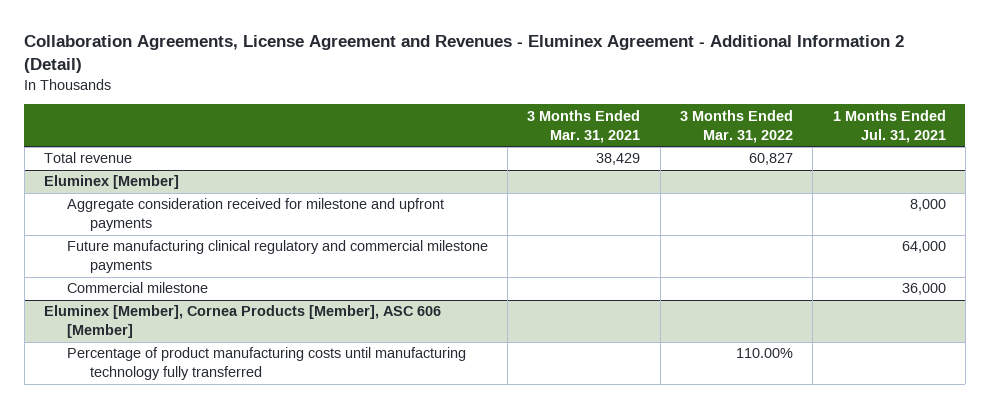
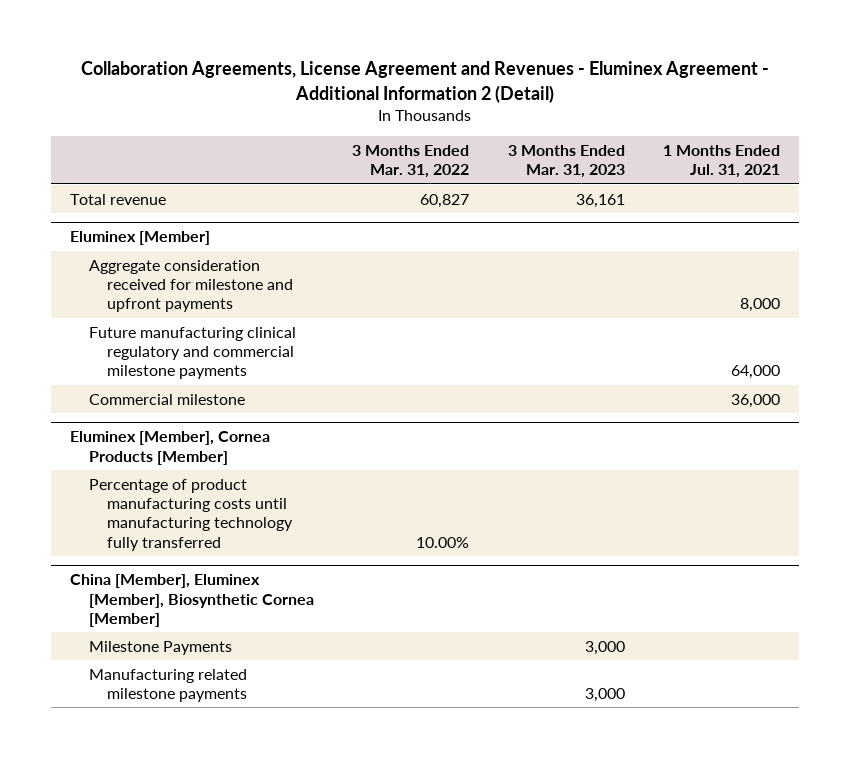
- | 3 Months Ended Mar. 31, 2021 | 3 Months Ended Mar. 31, 2022 | 1 Months Ended Jul. 31, 2021
+ | 3 Months Ended Mar. 31, 2022 | 3 Months Ended Mar. 31, 2023 | 1 Months Ended Jul. 31, 2021
- Eluminex [Member], Cornea Products [Member], ASC 606 [Member]
- Percentage of product manufacturing costs until manufacturing technology fully transferred | | 110.00% |
+ Eluminex [Member], Cornea Products [Member]
+ Percentage of product manufacturing costs until manufacturing technology fully transferred | 10.00% | |
+ China [Member], Eluminex [Member], Biosynthetic Cornea [Member]
+ Milestone Payments | | 3,000 |
+ Manufacturing related milestone payments | | 3,000 |

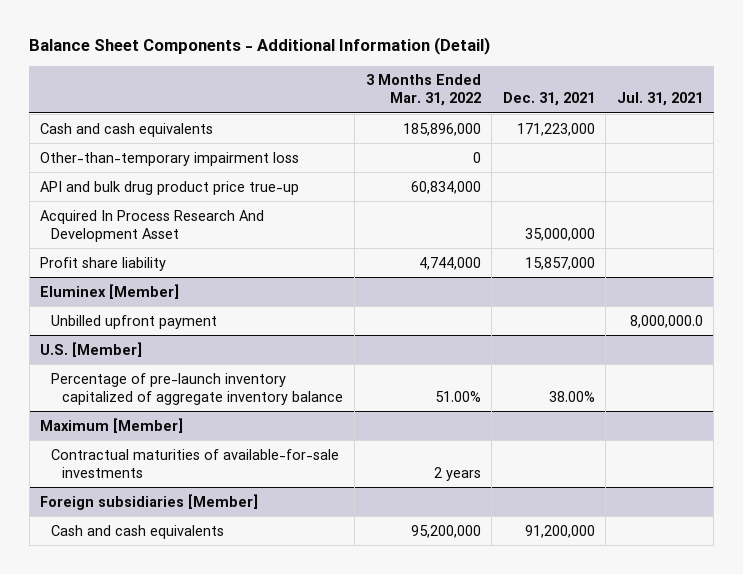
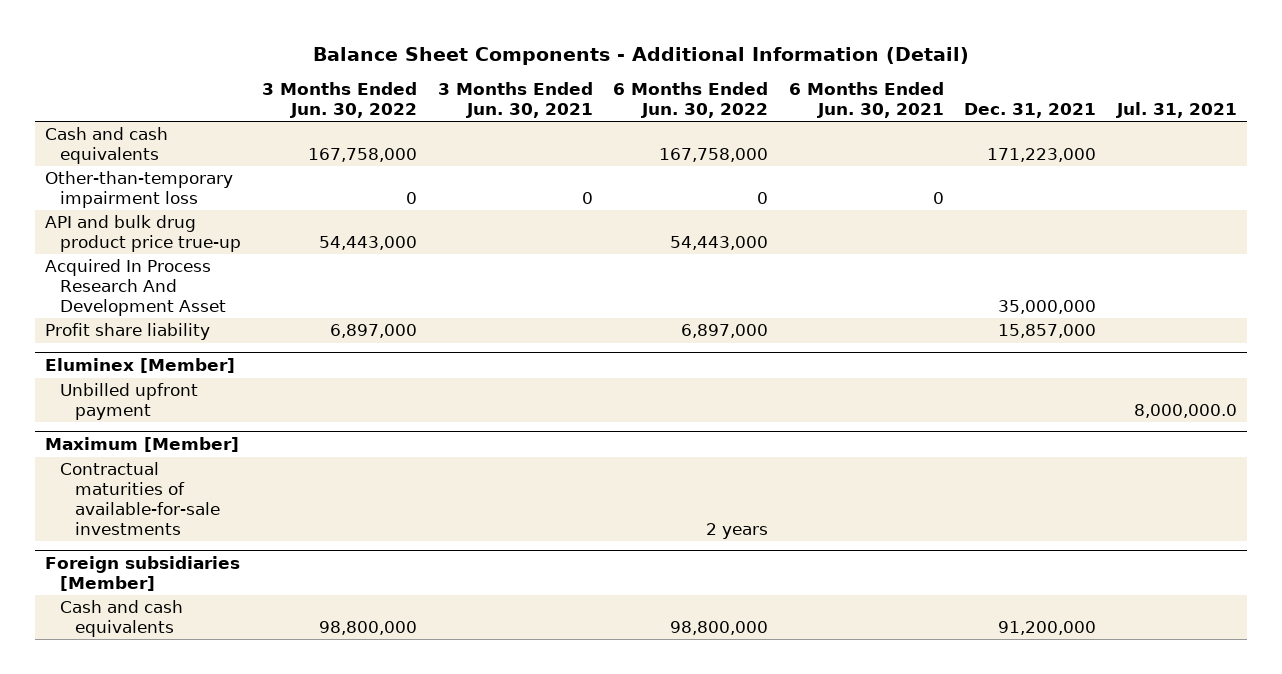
- | 3 Months Ended Mar. 31, 2022 | Dec. 31, 2021 | Jul. 31, 2021
+ | 3 Months Ended Jun. 30, 2022 | 3 Months Ended Jun. 30, 2021 | 6 Months Ended Jun. 30, 2022 | 6 Months Ended Jun. 30, 2021 | Dec. 31, 2021 | Jul. 31, 2021
- U.S. [Member]
- Percentage of pre-launch inventory capitalized of aggregate inventory balance | 51.00% | 38.00% |

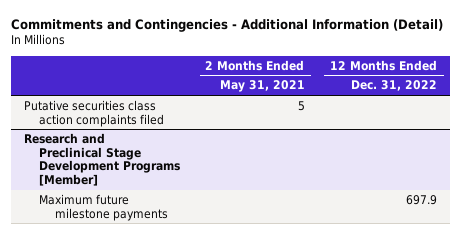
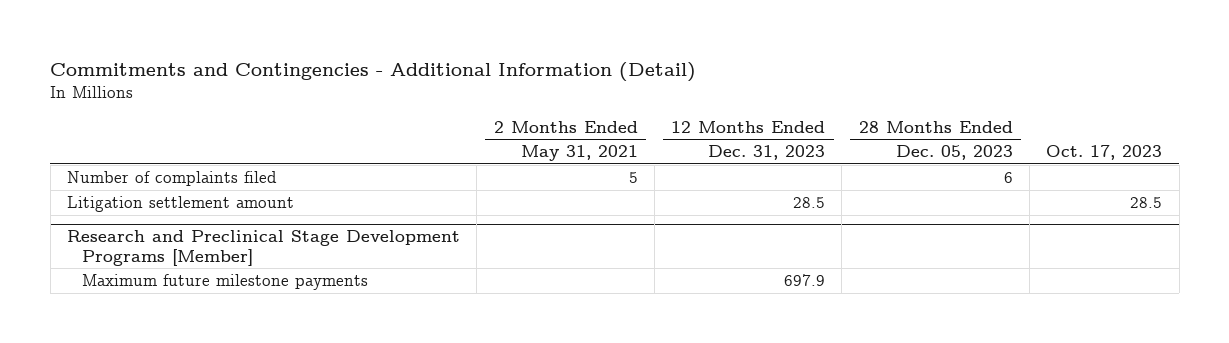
- | 2 Months Ended May 31, 2021 | 12 Months Ended Dec. 31, 2022
+ | 2 Months Ended May 31, 2021 | 12 Months Ended Dec. 31, 2023 | 28 Months Ended Dec. 05, 2023 | Oct. 17, 2023
- Putative securities class action complaints filed | 5 |
+ Number of complaints filed | 5 | | 6 |
+ Litigation settlement amount | | 28.5 | | 28.5

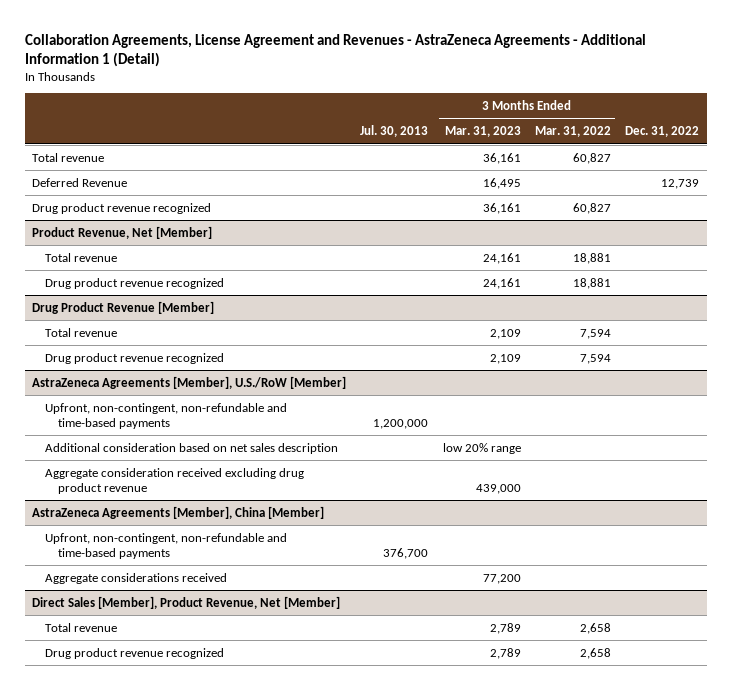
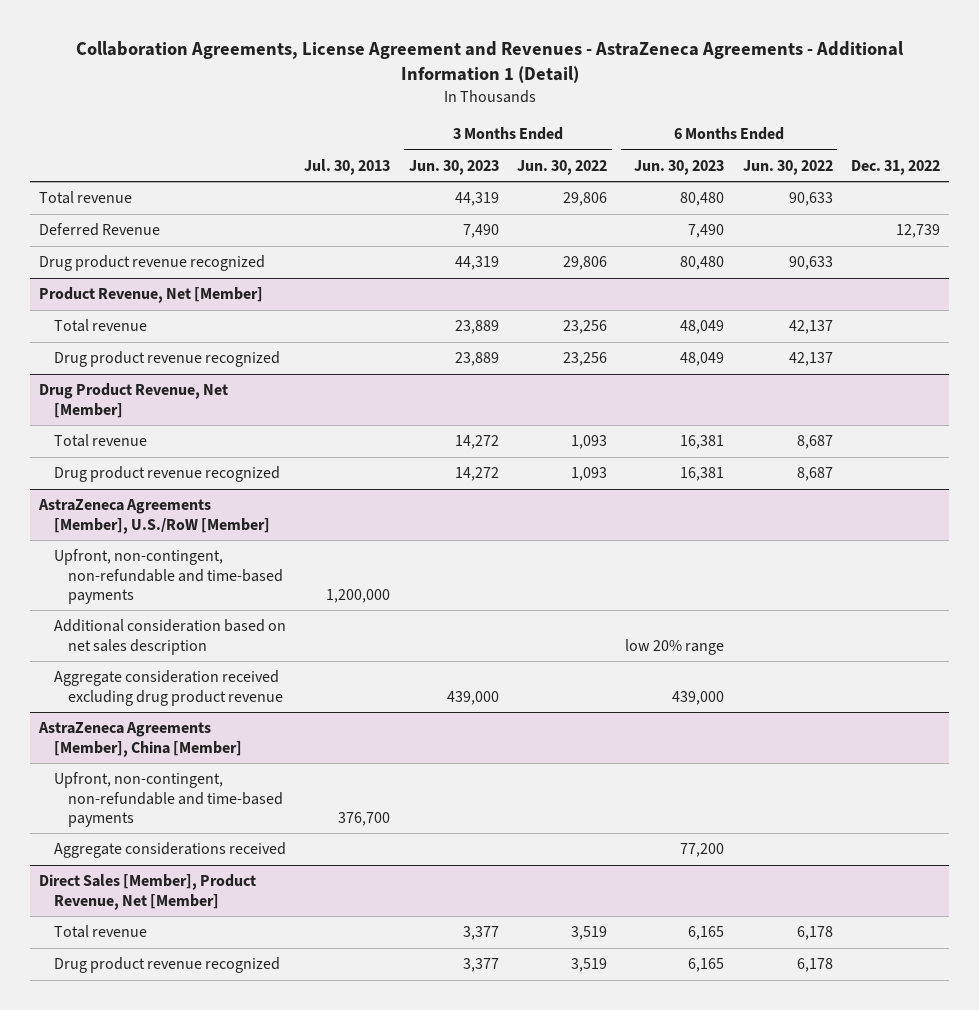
- | Jul. 30, 2013 | 3 Months Ended Mar. 31, 2023 | 3 Months Ended Mar. 31, 2022 | Dec. 31, 2022
+ | Jul. 30, 2013 | 3 Months Ended Jun. 30, 2023 | 3 Months Ended Jun. 30, 2022 | 6 Months Ended Jun. 30, 2023 | 6 Months Ended Jun. 30, 2022 | Dec. 31, 2022
- Drug Product Revenue [Member]
+ Drug Product Revenue, Net [Member]

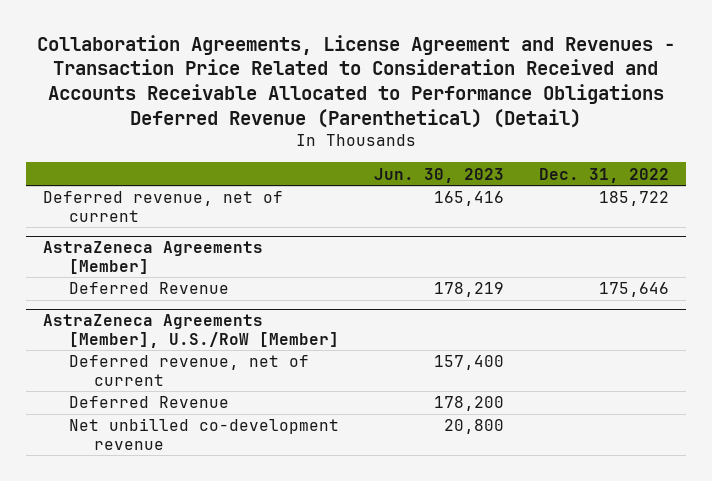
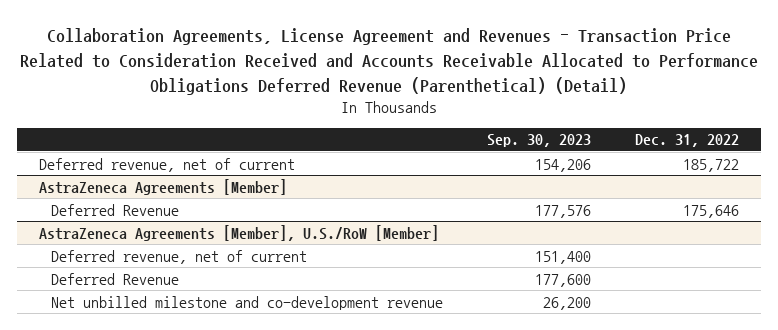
- | Jun. 30, 2023 | Dec. 31, 2022
+ | Sep. 30, 2023 | Dec. 31, 2022
@ AstraZeneca Agreements [Member], U.S./RoW [Member]
- Net unbilled co-development revenue | 20,800 |
+ Net unbilled milestone and co-development revenue | 26,200 |

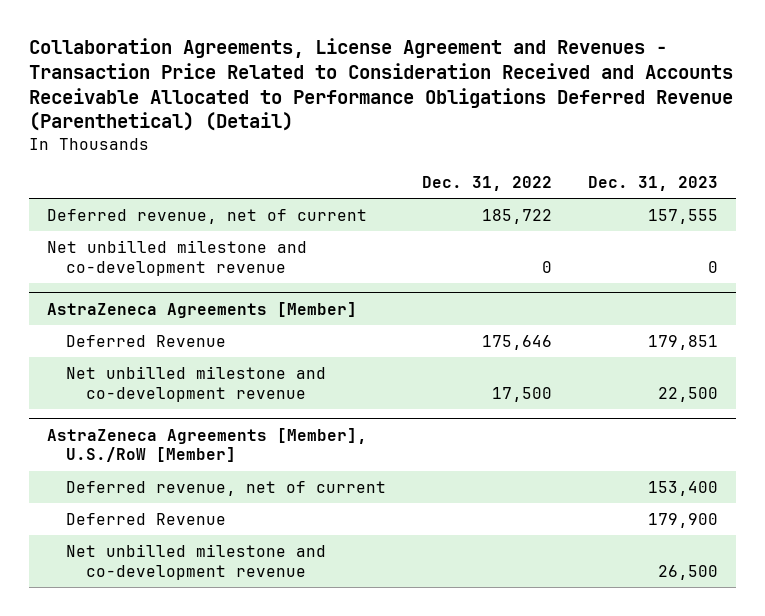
- | Sep. 30, 2023 | Dec. 31, 2022
+ | Dec. 31, 2022 | Dec. 31, 2023
+ Net unbilled milestone and co-development revenue | 0 | 0
@ AstraZeneca Agreements [Member]
+ Net unbilled milestone and co-development revenue | 17,500 | 22,500

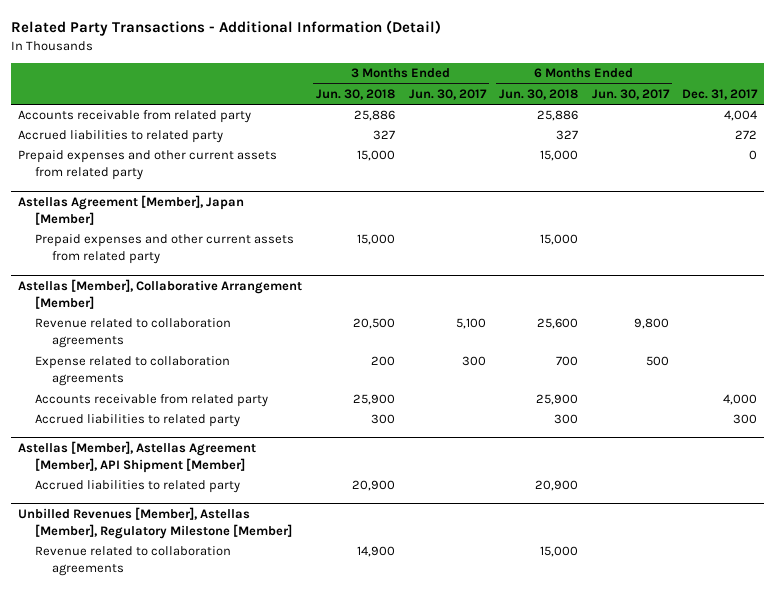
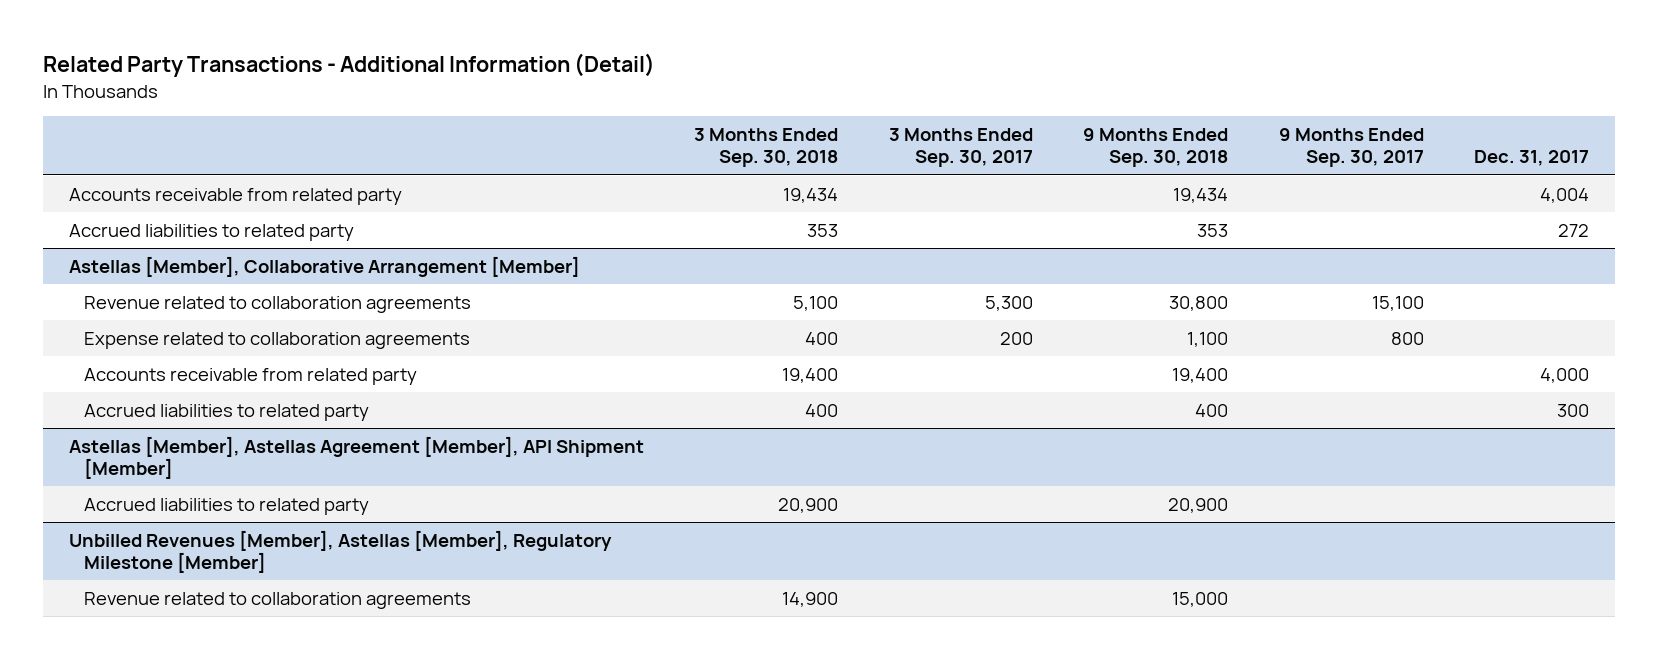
- | 3 Months Ended Jun. 30, 2018 | 3 Months Ended Jun. 30, 2017 | 6 Months Ended Jun. 30, 2018 | 6 Months Ended Jun. 30, 2017 | Dec. 31, 2017
+ | 3 Months Ended Sep. 30, 2018 | 3 Months Ended Sep. 30, 2017 | 9 Months Ended Sep. 30, 2018 | 9 Months Ended Sep. 30, 2017 | Dec. 31, 2017
- Prepaid expenses and other current assets from related party | 15,000 | | 15,000 | | 0
- Astellas Agreement [Member], Japan [Member]
- Prepaid expenses and other current assets from related party | 15,000 | | 15,000 | |

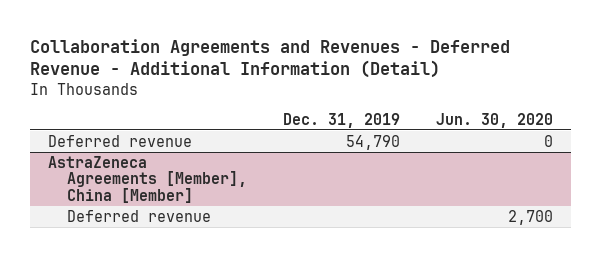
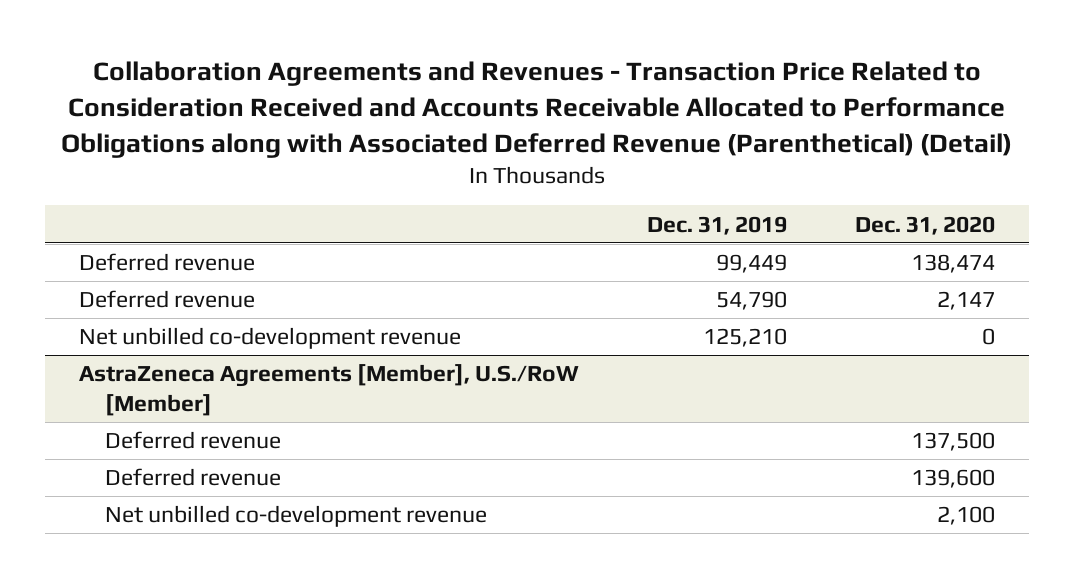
- Collaboration Agreements and Revenues - Deferred Revenue - Additional Information (Detail)
+ Collaboration Agreements and Revenues - Transaction Price Related to Consideration Received and Accounts Receivable Allocated to Performance Obligations along with Associated Deferred Revenue (Parenthetical) (Detail)
- | Dec. 31, 2019 | Jun. 30, 2020
+ | Dec. 31, 2019 | Dec. 31, 2020
+ Deferred revenue | 99,449 | 138,474
- AstraZeneca Agreements [Member], China [Member]
- Deferred revenue | | 2,700
+ Net unbilled co-development revenue | 125,210 | 0
+ AstraZeneca Agreements [Member], U.S./RoW [Member]
+ Deferred revenue | | 137,500
+ Deferred revenue | | 139,600
+ Net unbilled co-development revenue | | 2,100

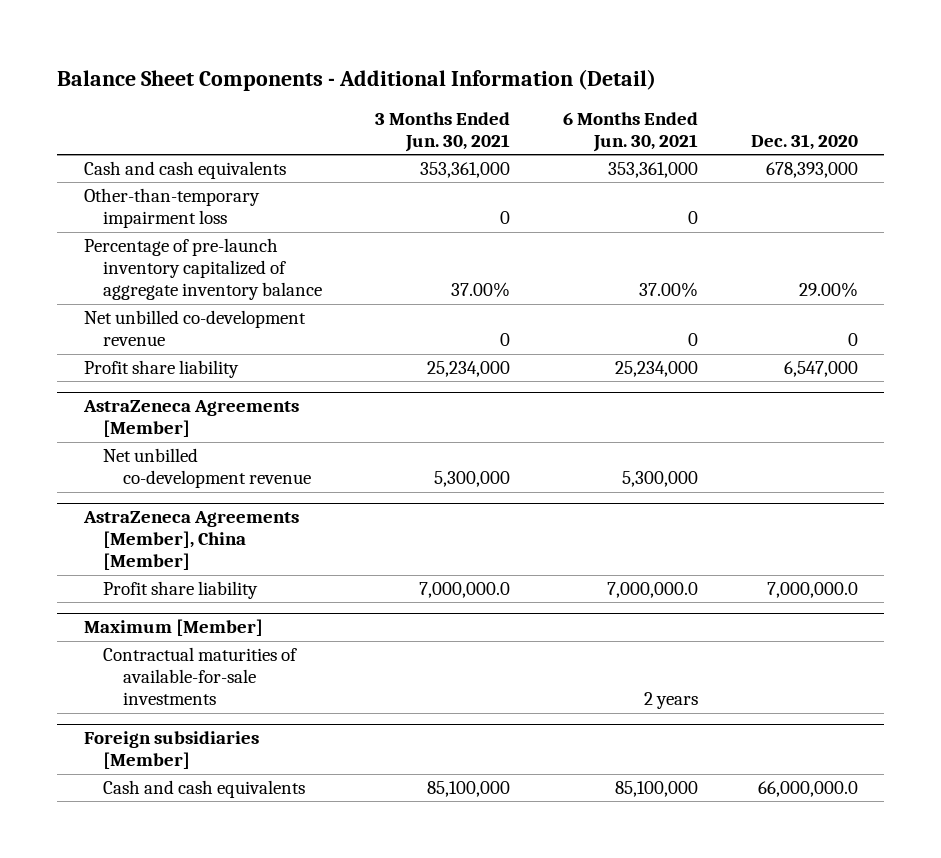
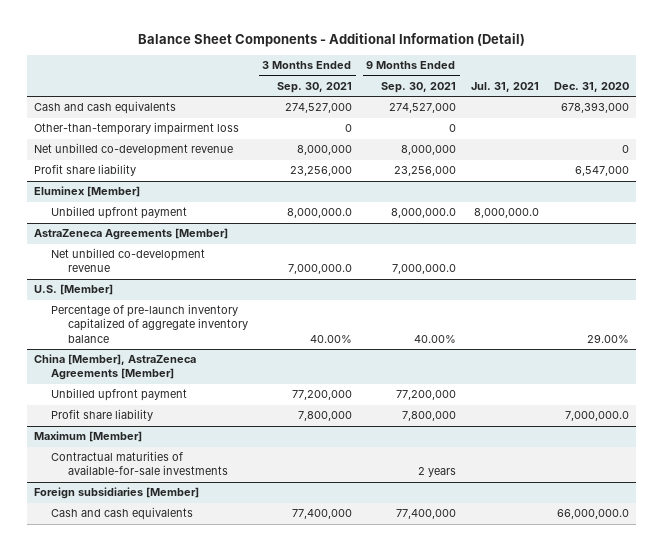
- | 3 Months Ended Jun. 30, 2021 | 6 Months Ended Jun. 30, 2021 | Dec. 31, 2020
+ | 3 Months Ended Sep. 30, 2021 | 9 Months Ended Sep. 30, 2021 | Jul. 31, 2021 | Dec. 31, 2020
- Percentage of pre-launch inventory capitalized of aggregate inventory balance | 37.00% | 37.00% | 29.00%
+ Eluminex [Member]
+ Unbilled upfront payment | 8,000,000.0 | 8,000,000.0 | 8,000,000.0 |
- AstraZeneca Agreements [Member], China [Member]
+ U.S. [Member]
+ Percentage of pre-launch inventory capitalized of aggregate inventory balance | 40.00% | 40.00% | | 29.00%
+ China [Member], AstraZeneca Agreements [Member]
+ Unbilled upfront payment | 77,200,000 | 77,200,000 | |

